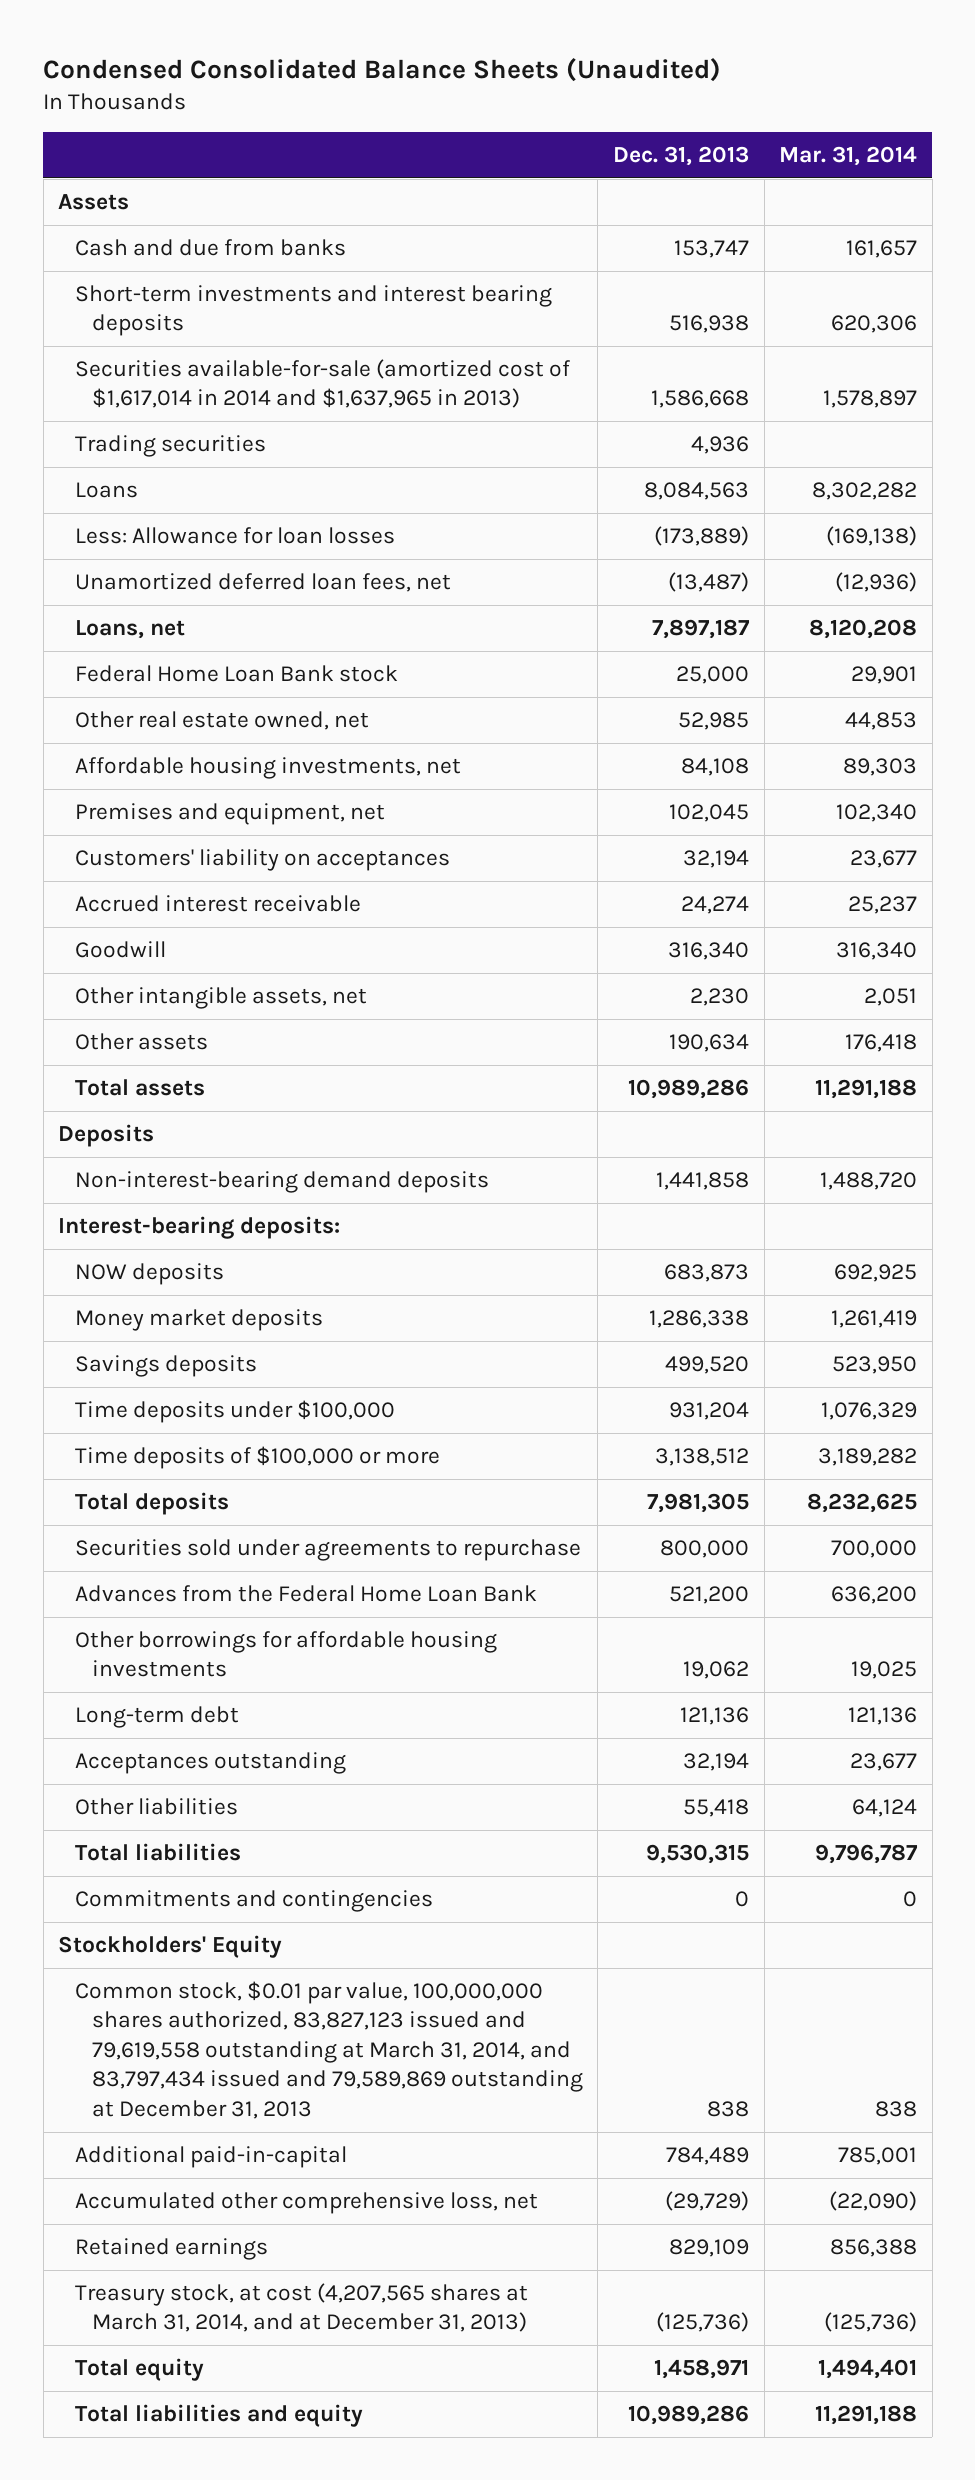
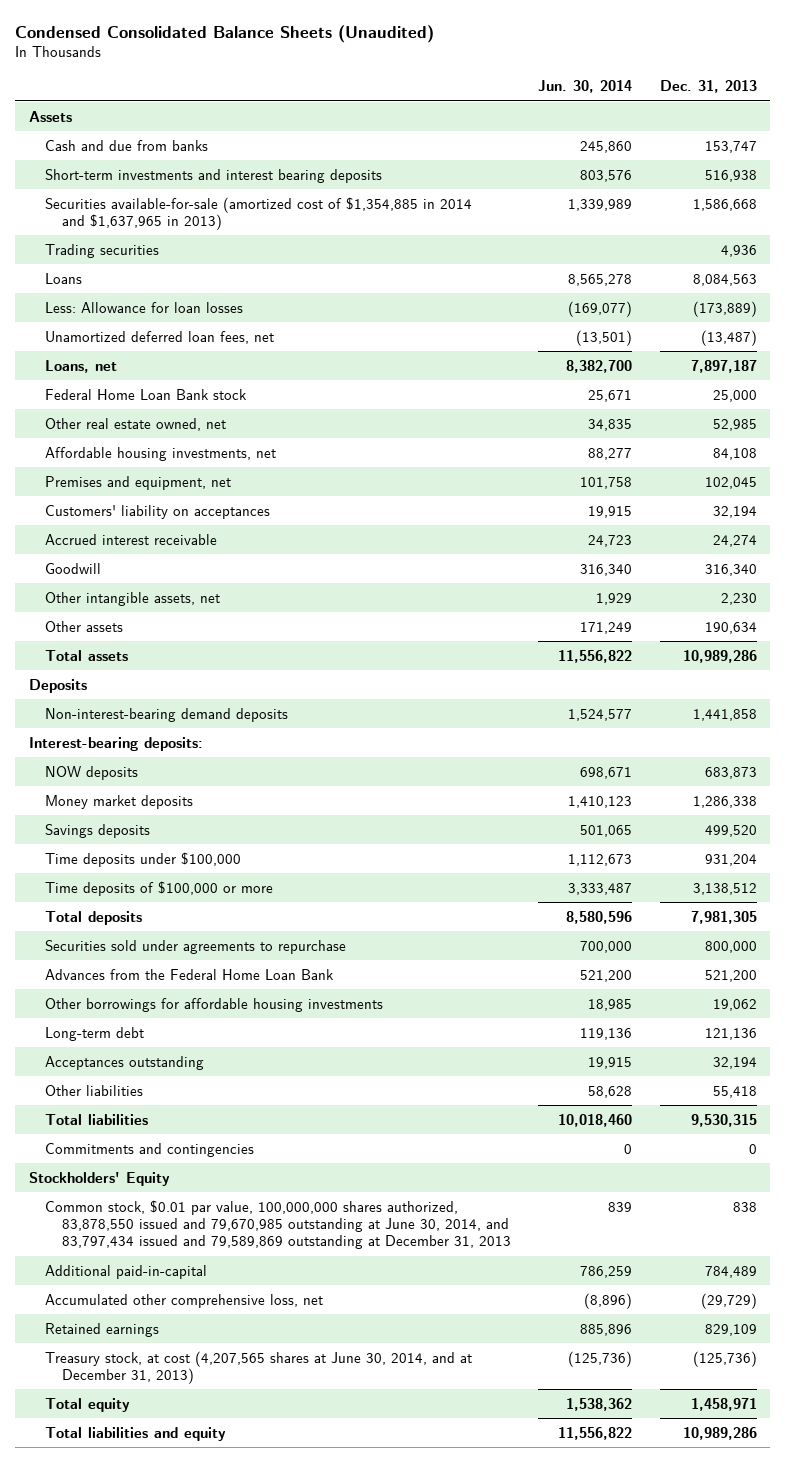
- | Dec. 31, 2013 | Mar. 31, 2014
+ | Jun. 30, 2014 | Dec. 31, 2013
- Securities available-for-sale (amortized cost of $1,617,014 in 2014 and $1,637,965 in 2013) | 1,586,668 | 1,578,897
+ Securities available-for-sale (amortized cost of $1,354,885 in 2014 and $1,637,965 in 2013) | 1,339,989 | 1,586,668
- Common stock, $0.01 par value, 100,000,000 shares authorized, 83,827,123 issued and 79,619,558 outstanding at March 31, 2014, and 83,797,434 issued and 79,589,869 outstanding at December 31, 2013 | 838 | 838
+ Common stock, $0.01 par value, 100,000,000 shares authorized, 83,878,550 issued and 79,670,985 outstanding at June 30, 2014, and 83,797,434 issued and 79,589,869 outstanding at December 31, 2013 | 839 | 838
- Treasury stock, at cost (4,207,565 shares at March 31, 2014, and at December 31, 2013) | (125,736) | (125,736)
+ Treasury stock, at cost (4,207,565 shares at June 30, 2014, and at December 31, 2013) | (125,736) | (125,736)

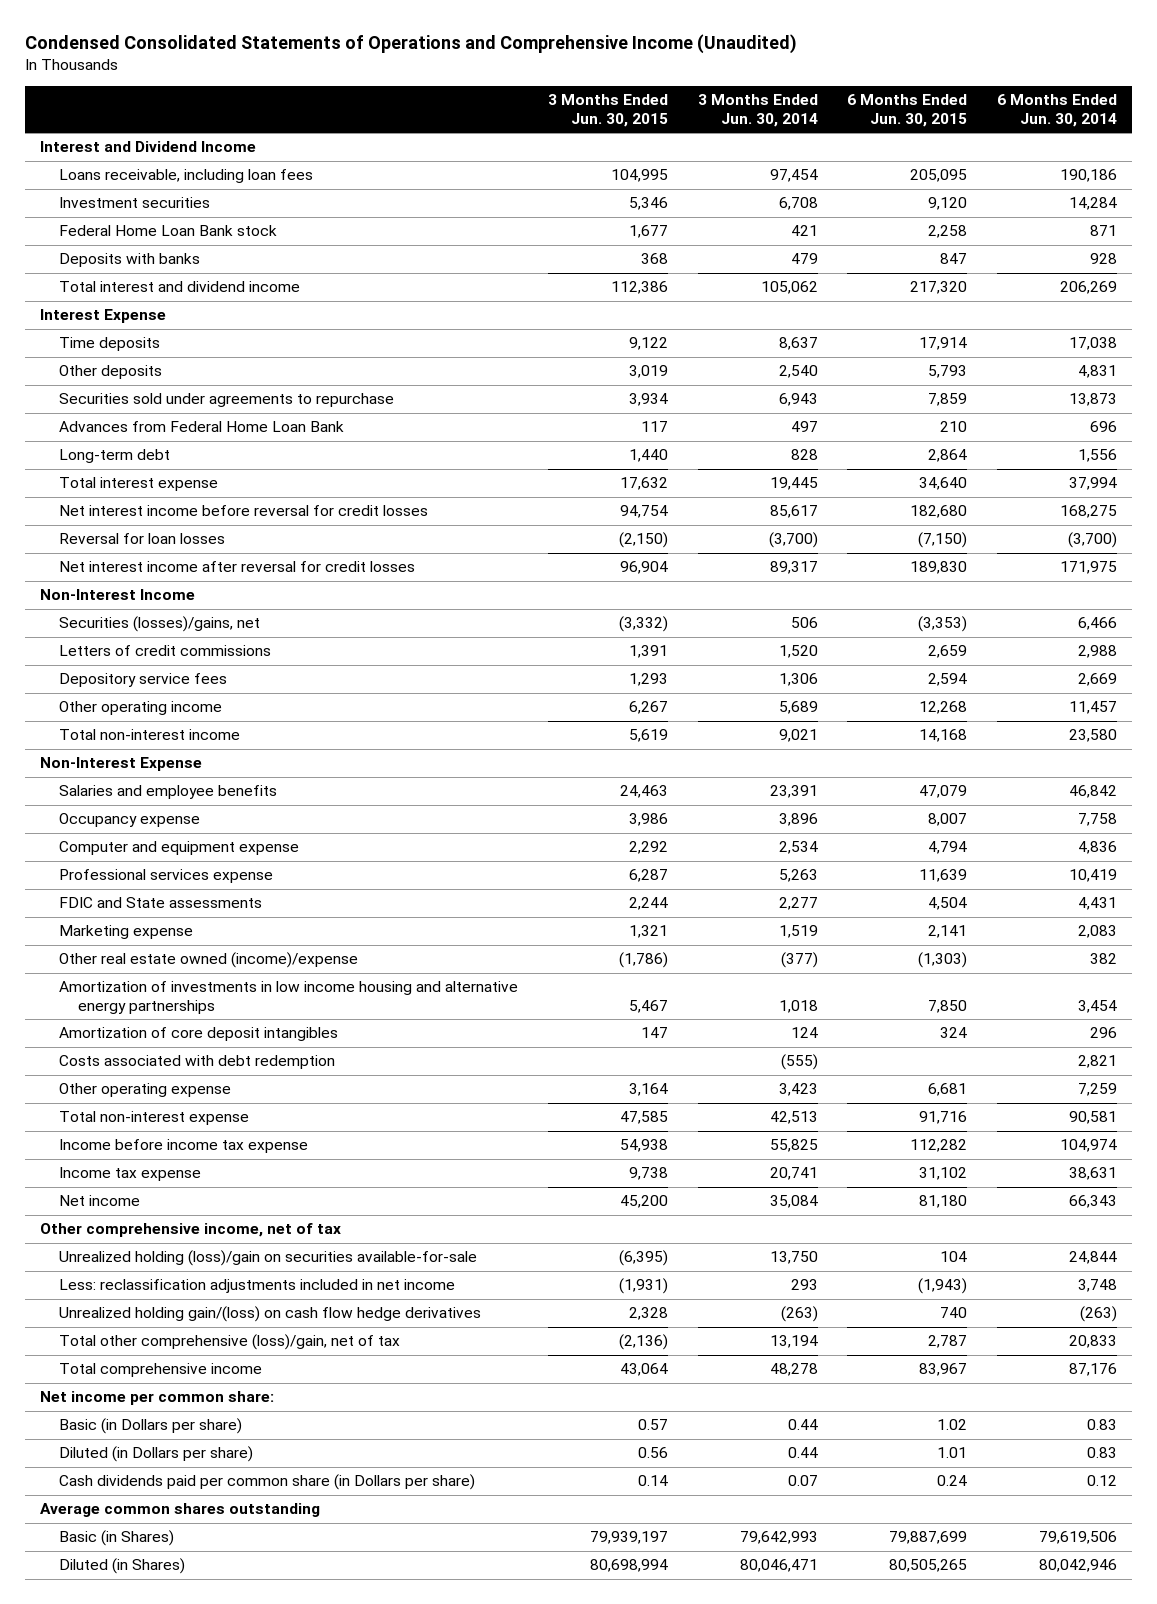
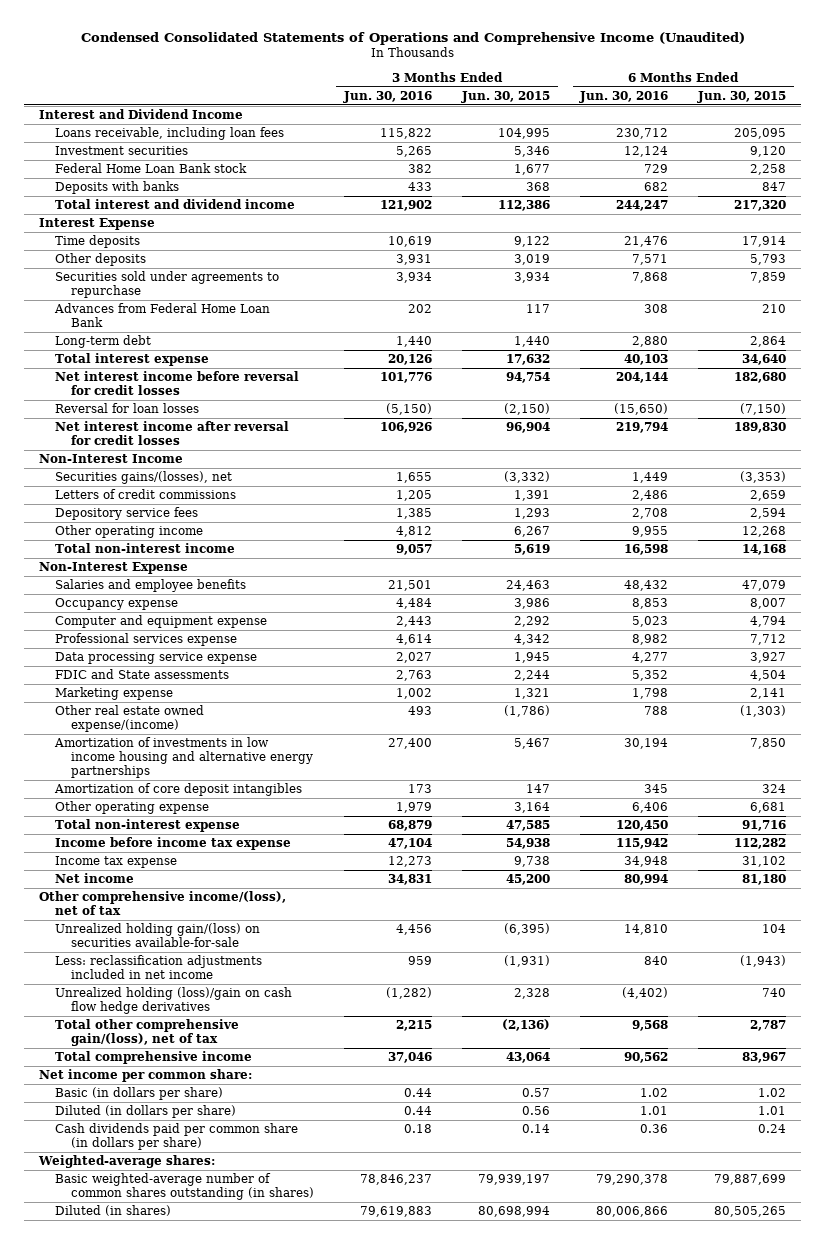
- | 3 Months Ended Jun. 30, 2015 | 3 Months Ended Jun. 30, 2014 | 6 Months Ended Jun. 30, 2015 | 6 Months Ended Jun. 30, 2014
+ | 3 Months Ended Jun. 30, 2016 | 3 Months Ended Jun. 30, 2015 | 6 Months Ended Jun. 30, 2016 | 6 Months Ended Jun. 30, 2015
- Securities (losses)/gains, net | (3,332) | 506 | (3,353) | 6,466
+ Securities gains/(losses), net | 1,655 | (3,332) | 1,449 | (3,353)
- Professional services expense | 6,287 | 5,263 | 11,639 | 10,419
+ Professional services expense | 4,614 | 4,342 | 8,982 | 7,712
+ Data processing service expense | 2,027 | 1,945 | 4,277 | 3,927
- Other real estate owned (income)/expense | (1,786) | (377) | (1,303) | 382
+ Other real estate owned expense/(income) | 493 | (1,786) | 788 | (1,303)
- Costs associated with debt redemption | | (555) | | 2,821
- Other comprehensive income, net of tax
- Unrealized holding (loss)/gain on securities available-for-sale | (6,395) | 13,750 | 104 | 24,844
+ Other comprehensive income/(loss), net of tax
+ Unrealized holding gain/(loss) on securities available-for-sale | 4,456 | (6,395) | 14,810 | 104
- Unrealized holding gain/(loss) on cash flow hedge derivatives | 2,328 | (263) | 740 | (263)
- Total other comprehensive (loss)/gain, net of tax | (2,136) | 13,194 | 2,787 | 20,833
+ Unrealized holding (loss)/gain on cash flow hedge derivatives | (1,282) | 2,328 | (4,402) | 740
+ Total other comprehensive gain/(loss), net of tax | 2,215 | (2,136) | 9,568 | 2,787
- Basic (in Dollars per share) | 0.57 | 0.44 | 1.02 | 0.83
- Diluted (in Dollars per share) | 0.56 | 0.44 | 1.01 | 0.83
- Cash dividends paid per common share (in Dollars per share) | 0.14 | 0.07 | 0.24 | 0.12
- Average common shares outstanding
- Basic (in Shares) | 79,939,197 | 79,642,993 | 79,887,699 | 79,619,506
- Diluted (in Shares) | 80,698,994 | 80,046,471 | 80,505,265 | 80,042,946
+ Basic (in dollars per share) | 0.44 | 0.57 | 1.02 | 1.02
+ Diluted (in dollars per share) | 0.44 | 0.56 | 1.01 | 1.01
+ Cash dividends paid per common share (in dollars per share) | 0.18 | 0.14 | 0.36 | 0.24
+ Weighted-average shares:
+ Basic weighted-average number of common shares outstanding (in shares) | 78,846,237 | 79,939,197 | 79,290,378 | 79,887,699
+ Diluted (in shares) | 79,619,883 | 80,698,994 | 80,006,866 | 80,505,265

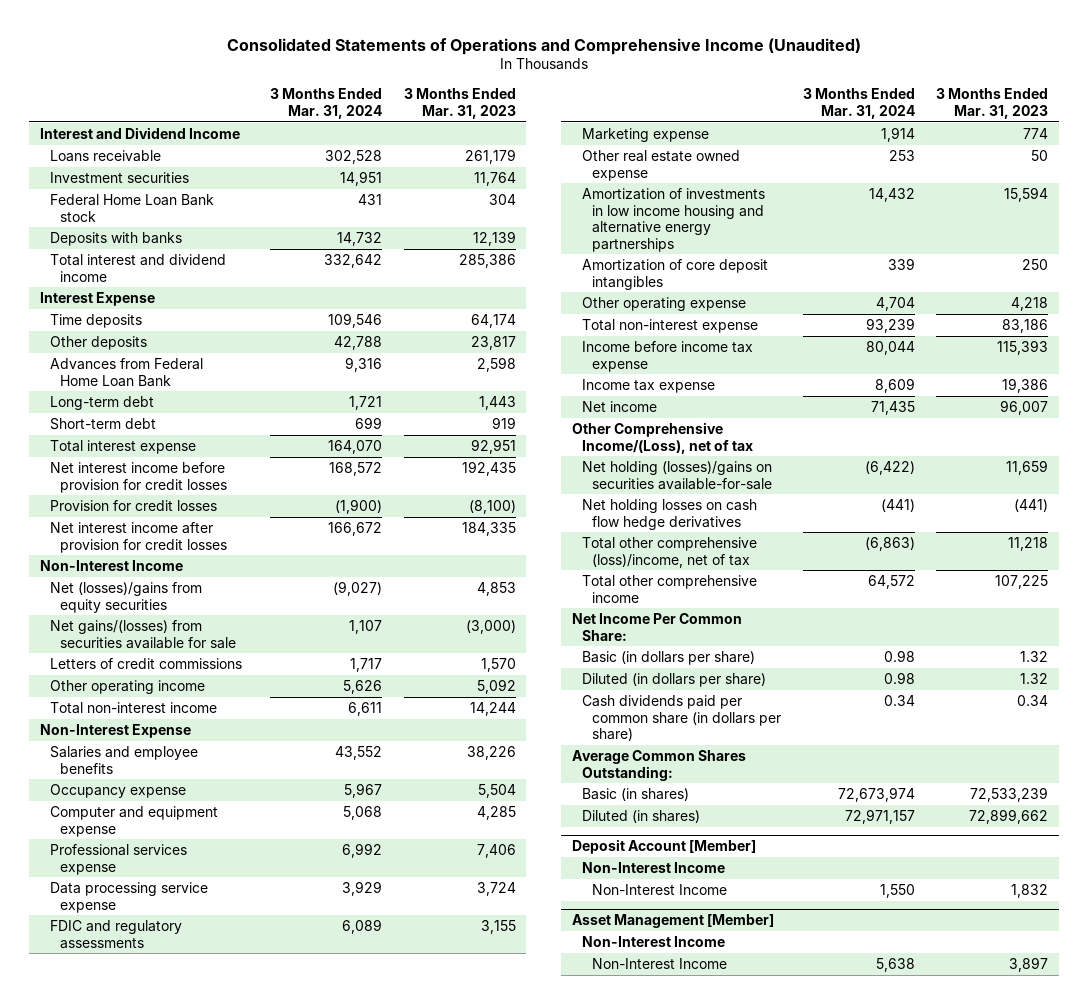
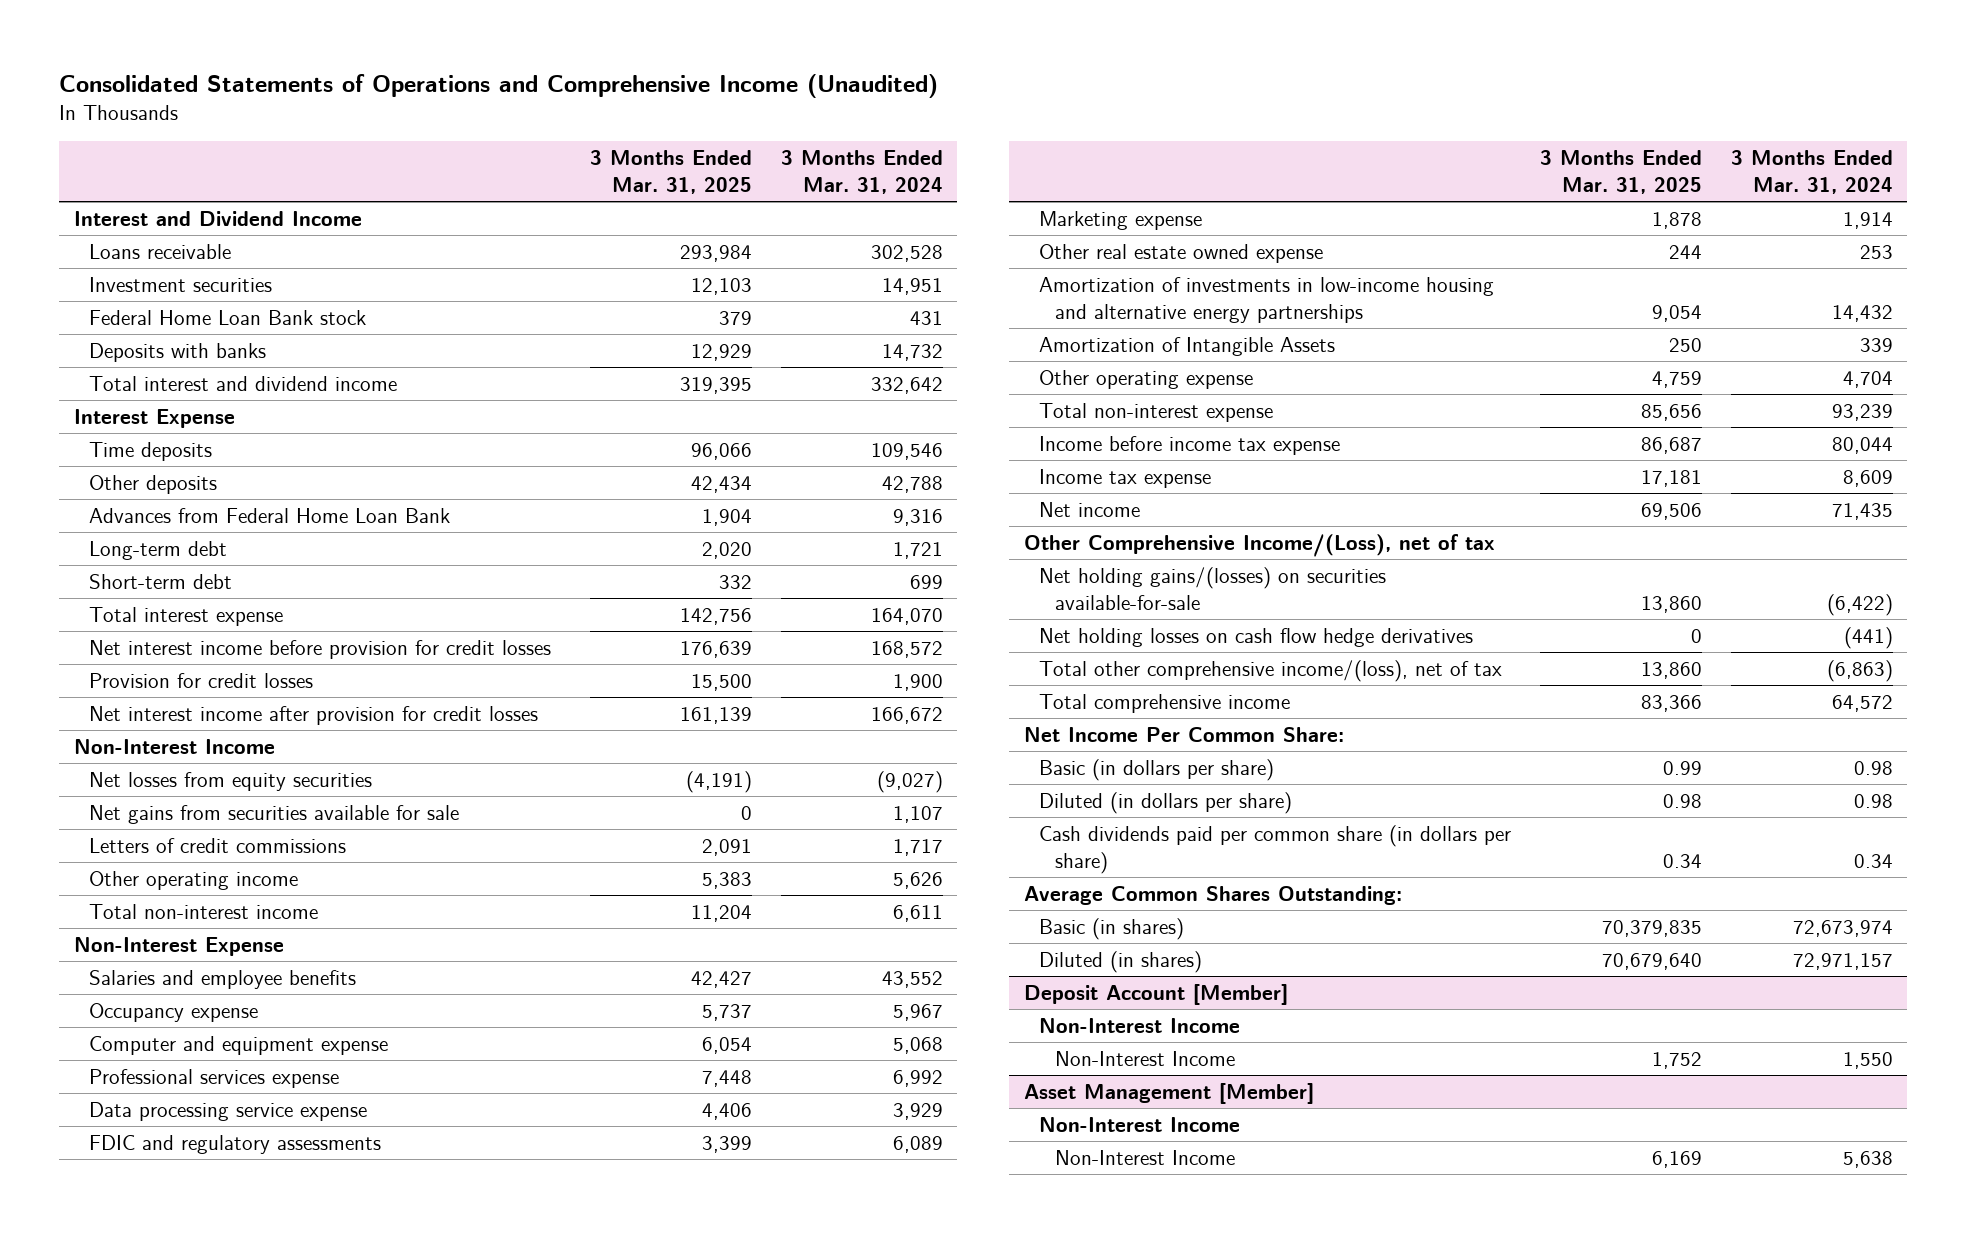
- | 3 Months Ended Mar. 31, 2024 | 3 Months Ended Mar. 31, 2023
+ | 3 Months Ended Mar. 31, 2025 | 3 Months Ended Mar. 31, 2024
- Provision for credit losses | (1,900) | (8,100)
+ Provision for credit losses | 15,500 | 1,900
- Net (losses)/gains from equity securities | (9,027) | 4,853
- Net gains/(losses) from securities available for sale | 1,107 | (3,000)
+ Net losses from equity securities | (4,191) | (9,027)
+ Net gains from securities available for sale | 0 | 1,107
- Amortization of investments in low income housing and alternative energy partnerships | 14,432 | 15,594
- Amortization of core deposit intangibles | 339 | 250
+ Amortization of investments in low-income housing and alternative energy partnerships | 9,054 | 14,432
+ Amortization of Intangible Assets | 250 | 339
- Net holding (losses)/gains on securities available-for-sale | (6,422) | 11,659
+ Net holding gains/(losses) on securities available-for-sale | 13,860 | (6,422)
- Total other comprehensive (loss)/income, net of tax | (6,863) | 11,218
- Total other comprehensive income | 64,572 | 107,225
+ Total other comprehensive income/(loss), net of tax | 13,860 | (6,863)
+ Total comprehensive income | 83,366 | 64,572

